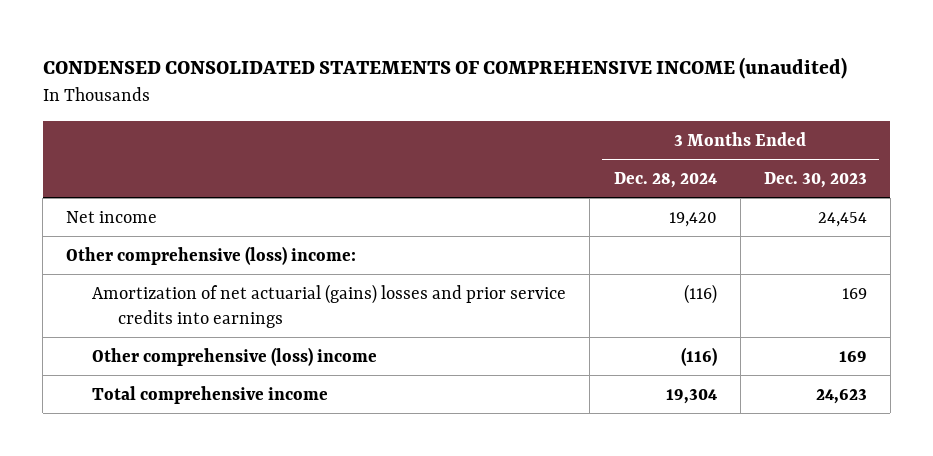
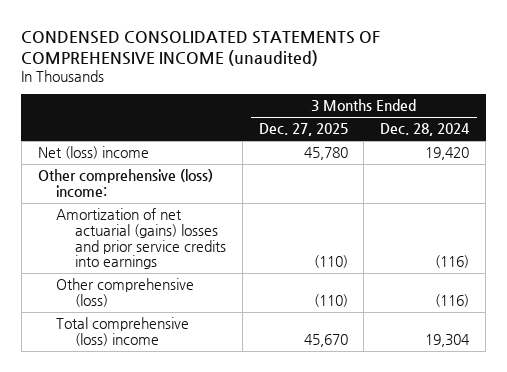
- | 3 Months Ended Dec. 28, 2024 | 3 Months Ended Dec. 30, 2023
+ | 3 Months Ended Dec. 27, 2025 | 3 Months Ended Dec. 28, 2024
- Net income | 19,420 | 24,454
+ Net (loss) income | 45,780 | 19,420
- Other comprehensive (loss) income | (116) | 169
- Total comprehensive income | 19,304 | 24,623
+ Other comprehensive (loss) | (110) | (116)
+ Total comprehensive (loss) income | 45,670 | 19,304

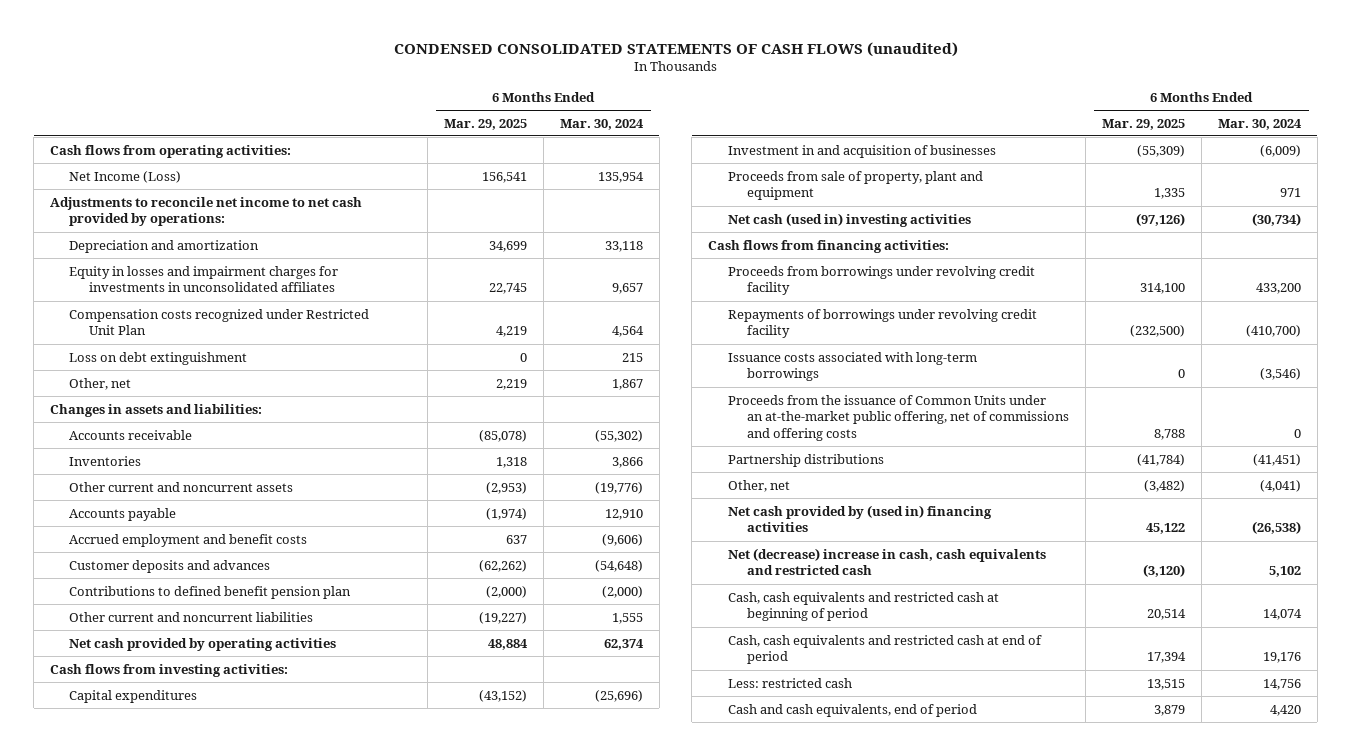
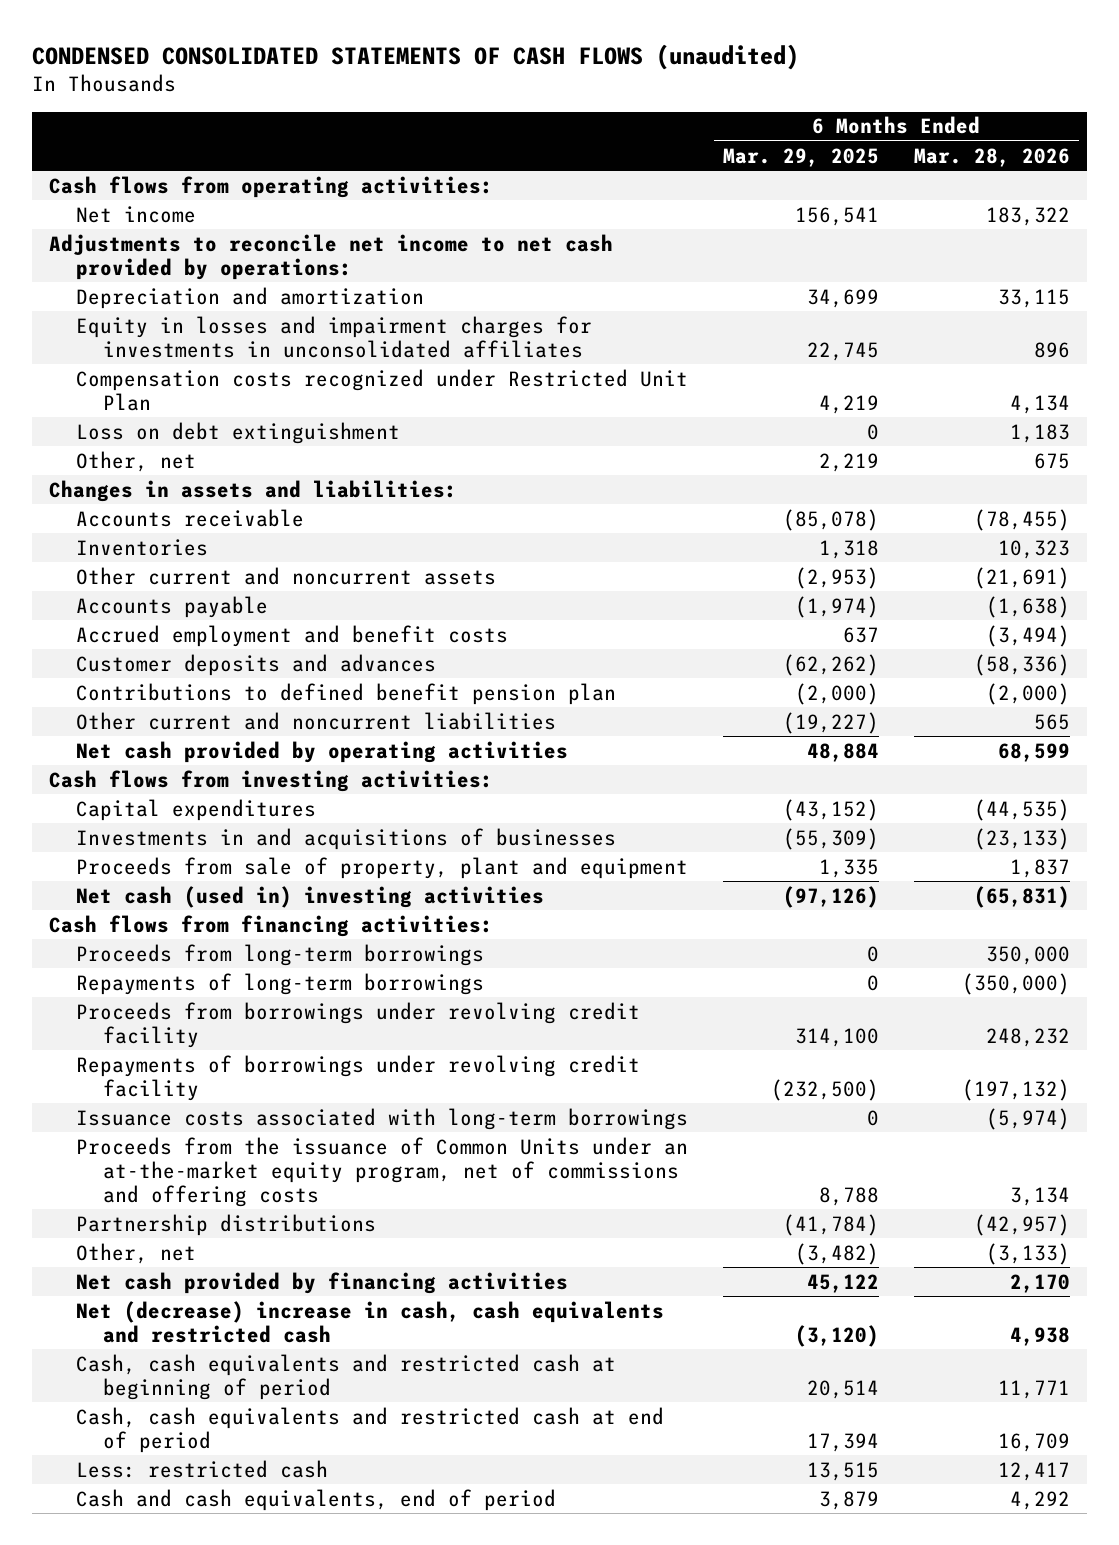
- | 6 Months Ended Mar. 29, 2025 | 6 Months Ended Mar. 30, 2024
+ | 6 Months Ended Mar. 29, 2025 | 6 Months Ended Mar. 28, 2026
- Net Income (Loss) | 156,541 | 135,954
+ Net income | 156,541 | 183,322
- Investment in and acquisition of businesses | (55,309) | (6,009)
+ Investments in and acquisitions of businesses | (55,309) | (23,133)
+ Proceeds from long-term borrowings | 0 | 350,000
+ Repayments of long-term borrowings | 0 | (350,000)
- Proceeds from the issuance of Common Units under an at-the-market public offering, net of commissions and offering costs | 8,788 | 0
+ Proceeds from the issuance of Common Units under an at-the-market equity program, net of commissions and offering costs | 8,788 | 3,134
- Net cash provided by (used in) financing activities | 45,122 | (26,538)
+ Net cash provided by financing activities | 45,122 | 2,170

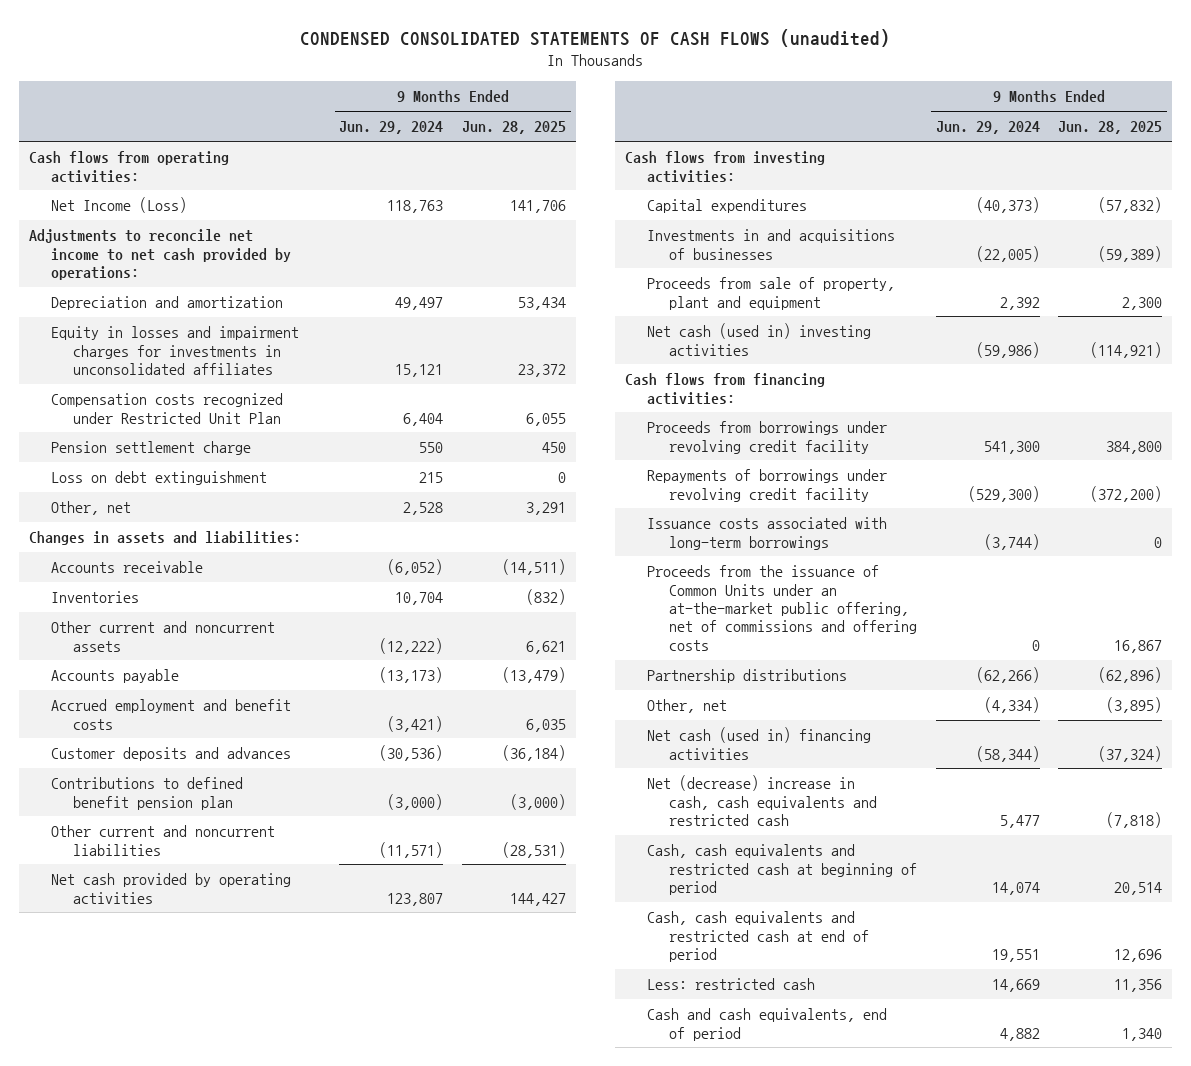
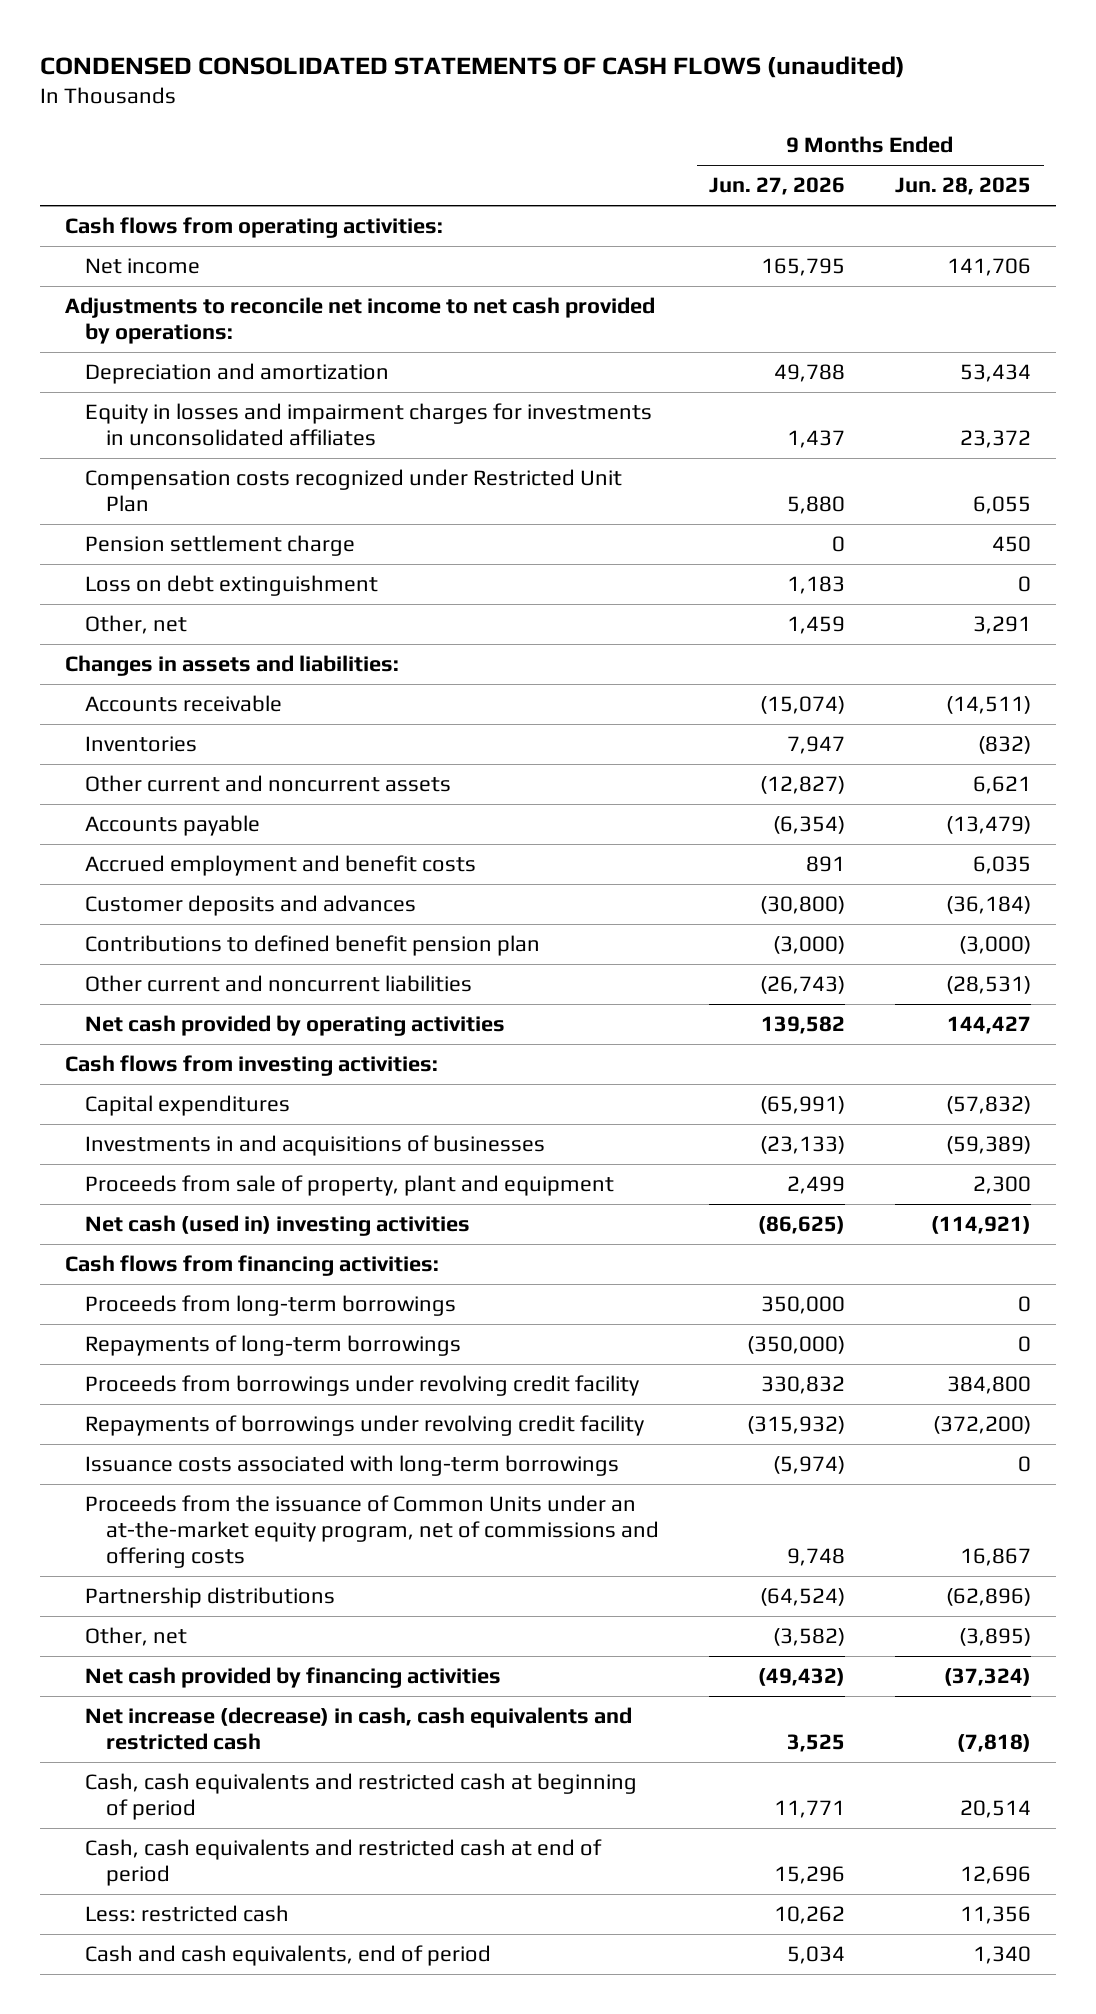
- | 9 Months Ended Jun. 29, 2024 | 9 Months Ended Jun. 28, 2025
+ | 9 Months Ended Jun. 27, 2026 | 9 Months Ended Jun. 28, 2025
- Net Income (Loss) | 118,763 | 141,706
+ Net income | 165,795 | 141,706
+ Proceeds from long-term borrowings | 350,000 | 0
+ Repayments of long-term borrowings | (350,000) | 0
- Proceeds from the issuance of Common Units under an at-the-market public offering, net of commissions and offering costs | 0 | 16,867
+ Proceeds from the issuance of Common Units under an at-the-market equity program, net of commissions and offering costs | 9,748 | 16,867
- Net cash (used in) financing activities | (58,344) | (37,324)
- Net (decrease) increase in cash, cash equivalents and restricted cash | 5,477 | (7,818)
+ Net cash provided by financing activities | (49,432) | (37,324)
+ Net increase (decrease) in cash, cash equivalents and restricted cash | 3,525 | (7,818)

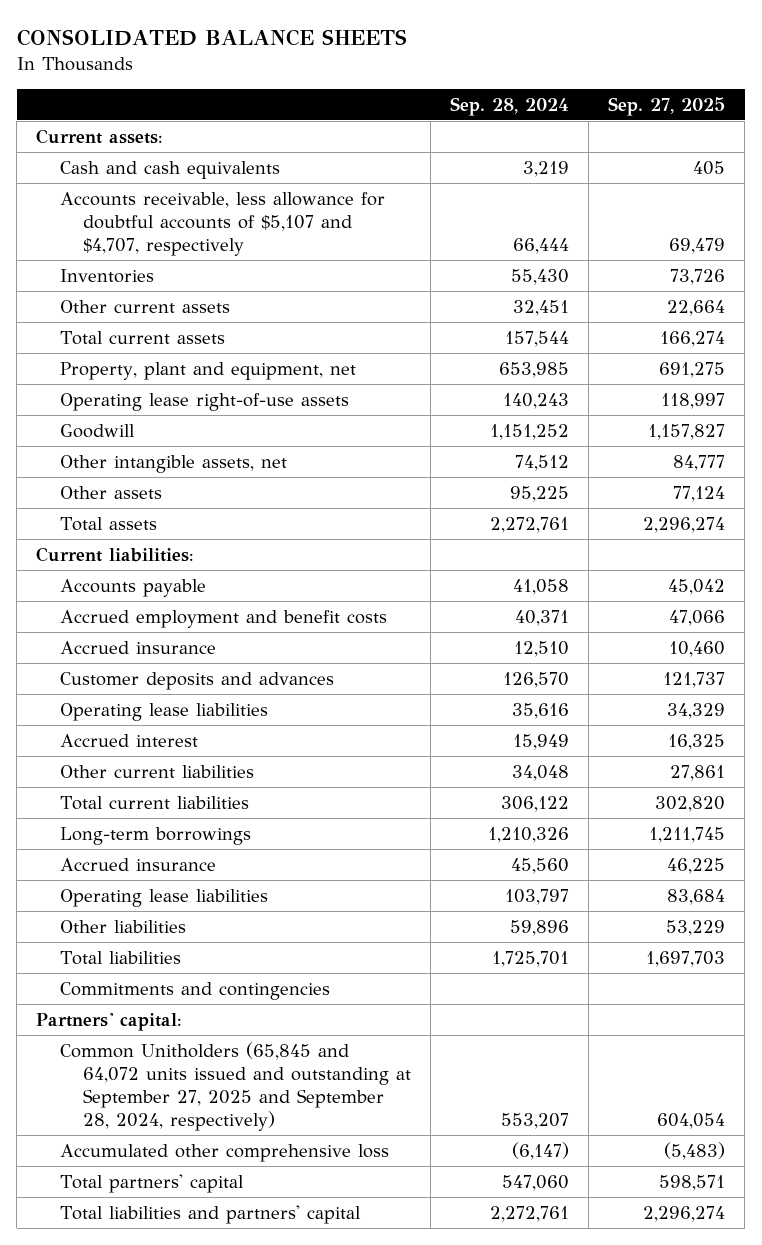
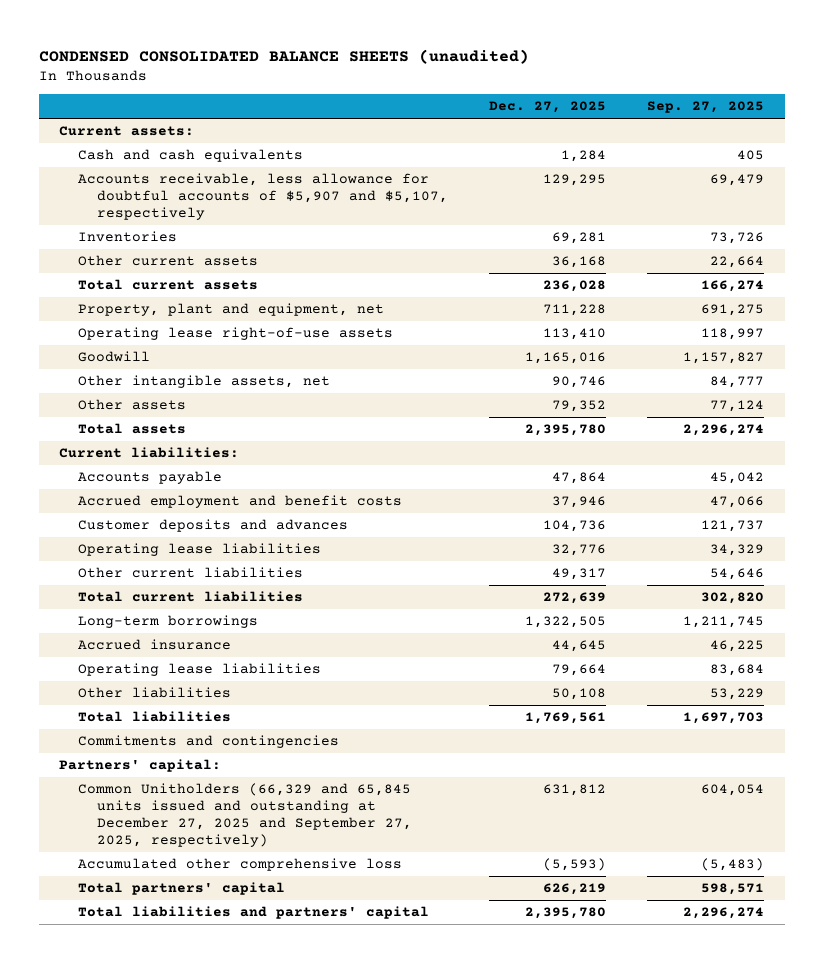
- CONSOLIDATED BALANCE SHEETS
+ CONDENSED CONSOLIDATED BALANCE SHEETS (unaudited)
- | Sep. 28, 2024 | Sep. 27, 2025
+ | Dec. 27, 2025 | Sep. 27, 2025
- Accounts receivable, less allowance for doubtful accounts of $5,107 and $4,707, respectively | 66,444 | 69,479
+ Accounts receivable, less allowance for doubtful accounts of $5,907 and $5,107, respectively | 129,295 | 69,479
- Accrued insurance | 12,510 | 10,460
- Accrued interest | 15,949 | 16,325
- Other current liabilities | 34,048 | 27,861
+ Other current liabilities | 49,317 | 54,646
- Common Unitholders (65,845 and 64,072 units issued and outstanding at September 27, 2025 and September 28, 2024, respectively) | 553,207 | 604,054
+ Common Unitholders (66,329 and 65,845 units issued and outstanding at December 27, 2025 and September 27, 2025, respectively) | 631,812 | 604,054

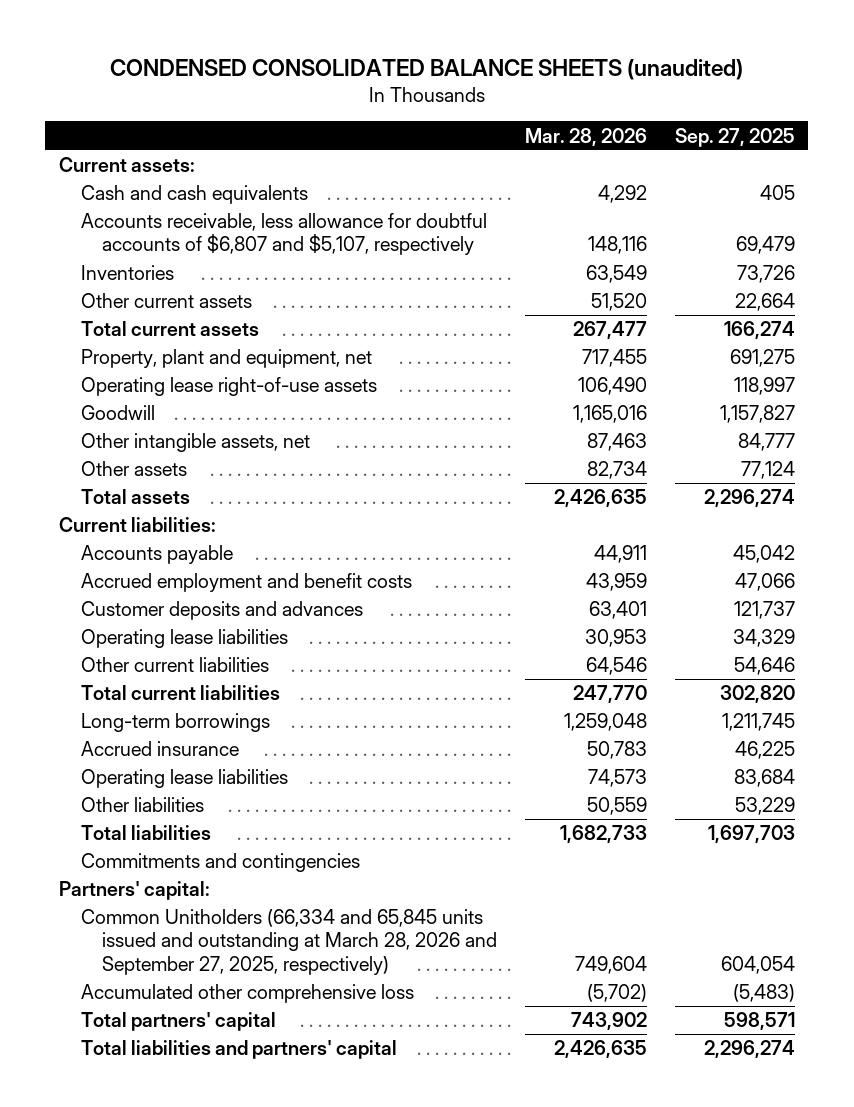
- | Dec. 27, 2025 | Sep. 27, 2025
+ | Mar. 28, 2026 | Sep. 27, 2025
- Accounts receivable, less allowance for doubtful accounts of $5,907 and $5,107, respectively | 129,295 | 69,479
+ Accounts receivable, less allowance for doubtful accounts of $6,807 and $5,107, respectively | 148,116 | 69,479
- Common Unitholders (66,329 and 65,845 units issued and outstanding at December 27, 2025 and September 27, 2025, respectively) | 631,812 | 604,054
+ Common Unitholders (66,334 and 65,845 units issued and outstanding at March 28, 2026 and September 27, 2025, respectively) | 749,604 | 604,054

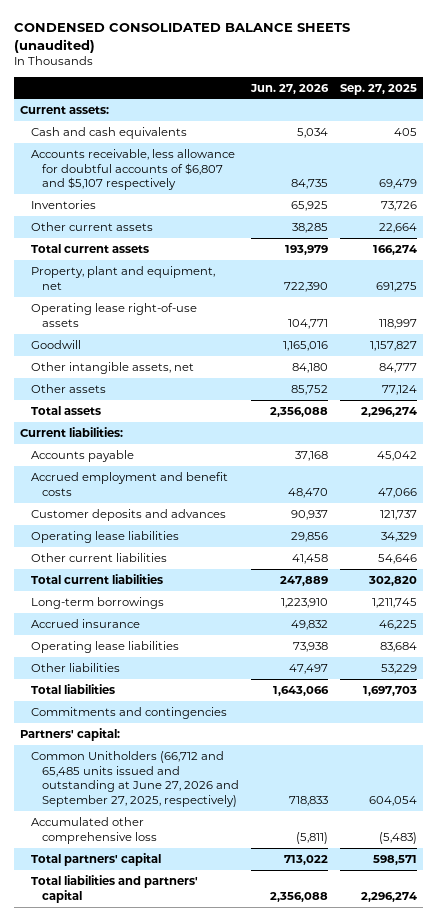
- | Mar. 28, 2026 | Sep. 27, 2025
+ | Jun. 27, 2026 | Sep. 27, 2025
- Accounts receivable, less allowance for doubtful accounts of $6,807 and $5,107, respectively | 148,116 | 69,479
+ Accounts receivable, less allowance for doubtful accounts of $6,807 and $5,107 respectively | 84,735 | 69,479
- Common Unitholders (66,334 and 65,845 units issued and outstanding at March 28, 2026 and September 27, 2025, respectively) | 749,604 | 604,054
+ Common Unitholders (66,712 and 65,485 units issued and outstanding at June 27, 2026 and September 27, 2025, respectively) | 718,833 | 604,054

